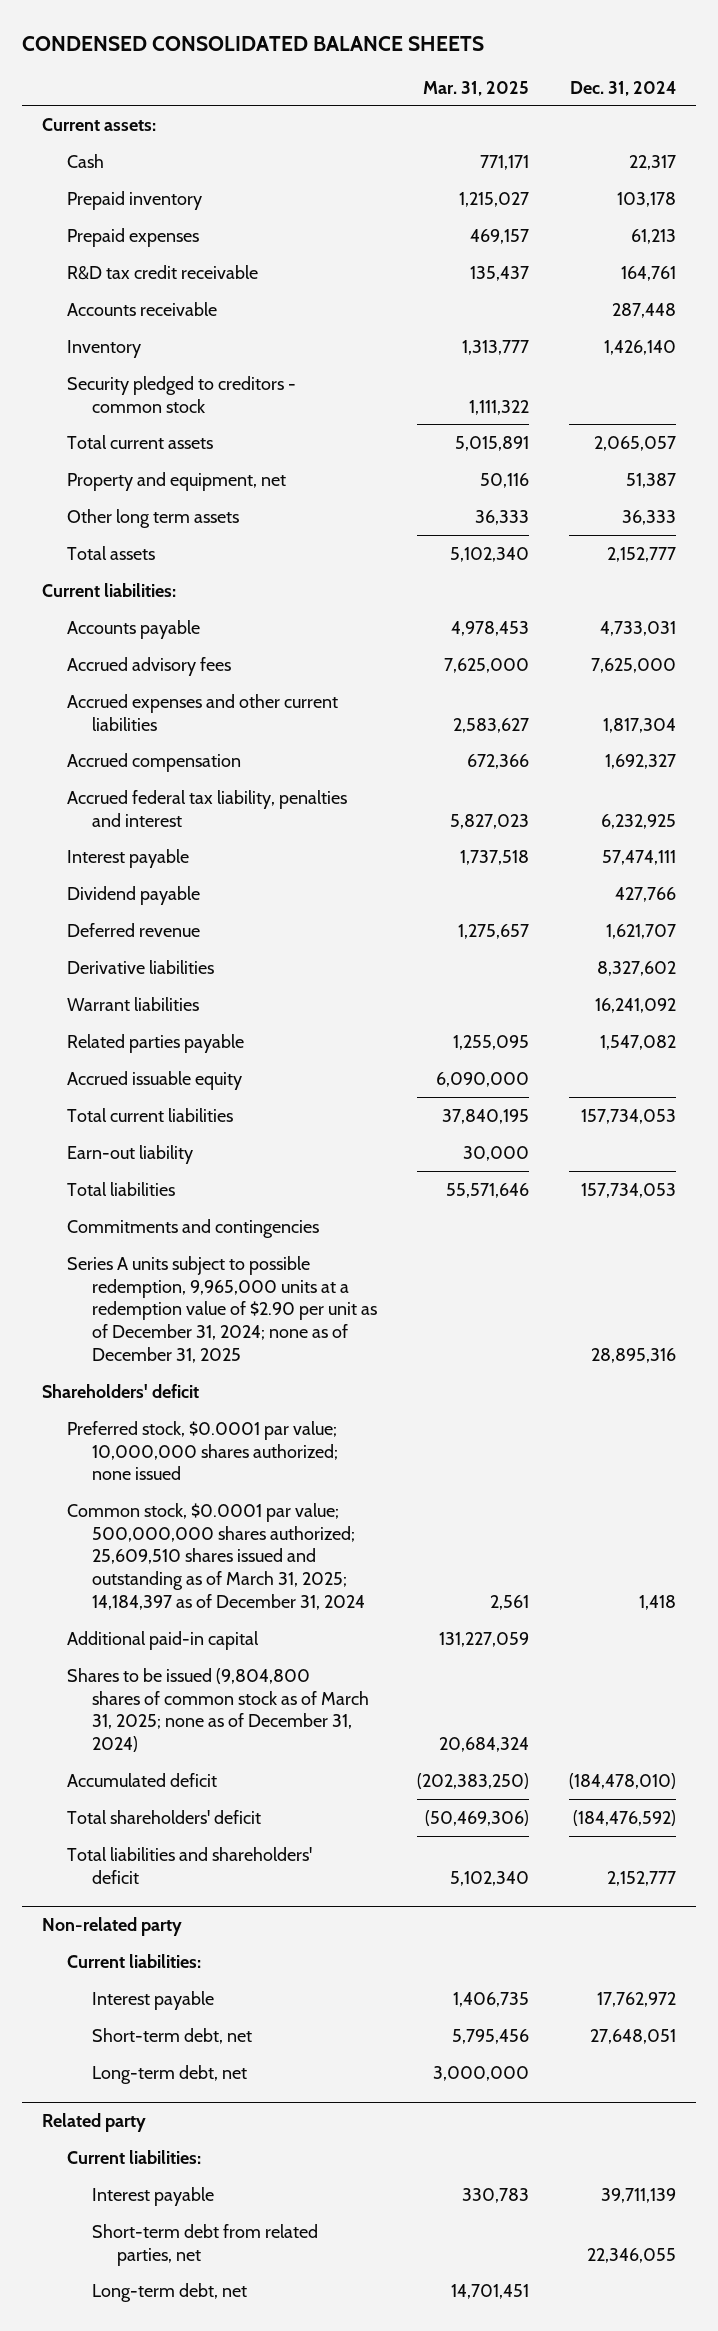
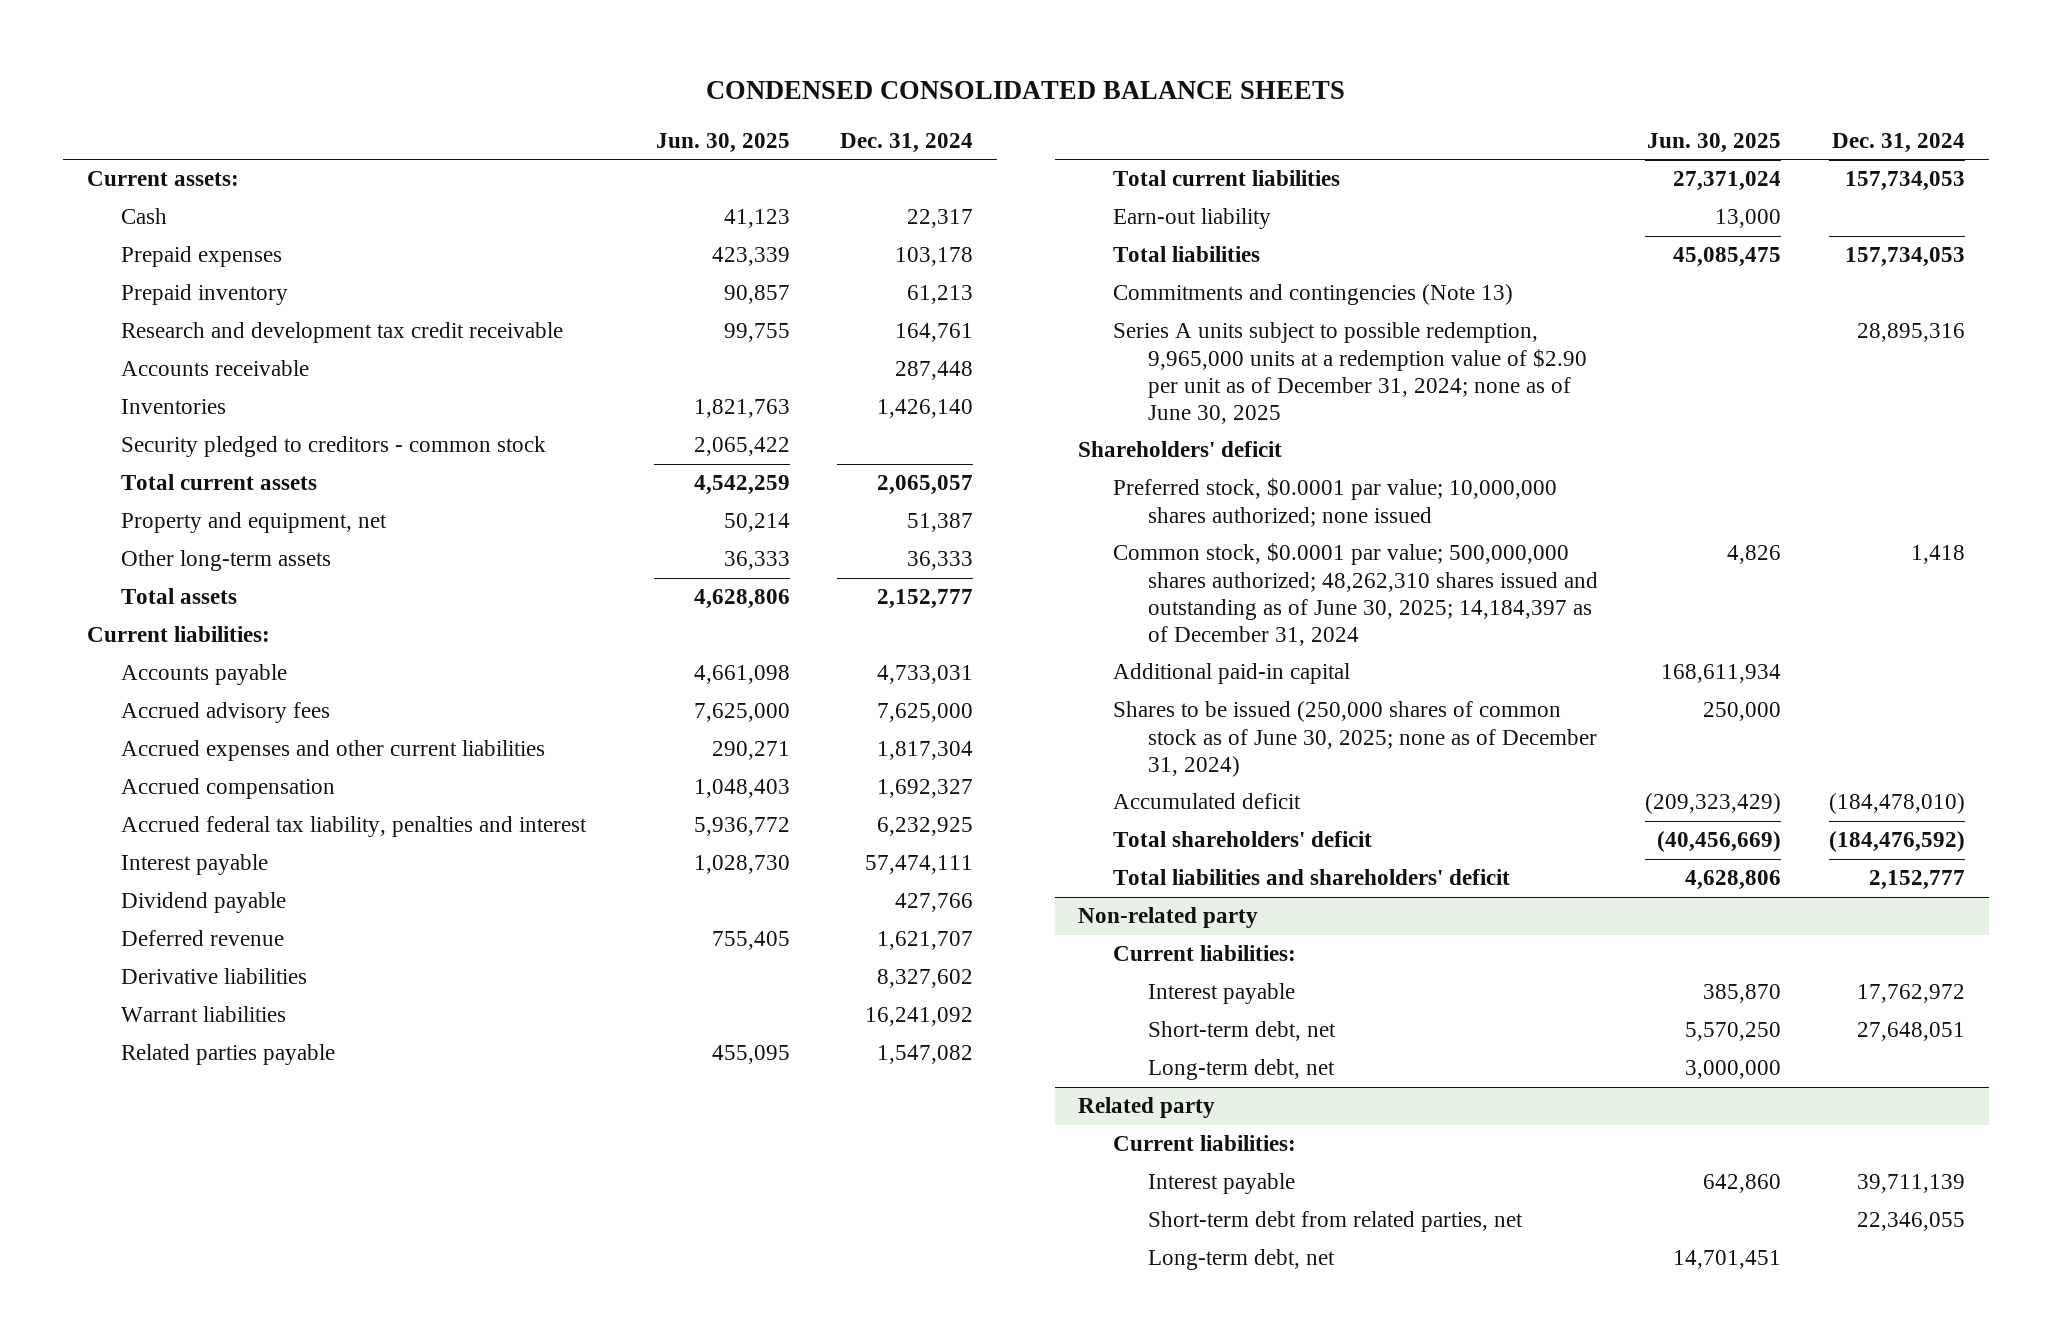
- | Mar. 31, 2025 | Dec. 31, 2024
+ | Jun. 30, 2025 | Dec. 31, 2024
- Prepaid inventory | 1,215,027 | 103,178
- Prepaid expenses | 469,157 | 61,213
- R&D tax credit receivable | 135,437 | 164,761
+ Prepaid expenses | 423,339 | 103,178
+ Prepaid inventory | 90,857 | 61,213
+ Research and development tax credit receivable | 99,755 | 164,761
- Inventory | 1,313,777 | 1,426,140
+ Inventories | 1,821,763 | 1,426,140
- Other long term assets | 36,333 | 36,333
+ Other long-term assets | 36,333 | 36,333
- Accrued issuable equity | 6,090,000 |
- Commitments and contingencies
- Series A units subject to possible redemption, 9,965,000 units at a redemption value of $2.90 per unit as of December 31, 2024; none as of December 31, 2025 | | 28,895,316
+ Commitments and contingencies (Note 13)
+ Series A units subject to possible redemption, 9,965,000 units at a redemption value of $2.90 per unit as of December 31, 2024; none as of June 30, 2025 | | 28,895,316
- Common stock, $0.0001 par value; 500,000,000 shares authorized; 25,609,510 shares issued and outstanding as of March 31, 2025; 14,184,397 as of December 31, 2024 | 2,561 | 1,418
+ Common stock, $0.0001 par value; 500,000,000 shares authorized; 48,262,310 shares issued and outstanding as of June 30, 2025; 14,184,397 as of December 31, 2024 | 4,826 | 1,418
- Shares to be issued (9,804,800 shares of common stock as of March 31, 2025; none as of December 31, 2024) | 20,684,324 |
+ Shares to be issued (250,000 shares of common stock as of June 30, 2025; none as of December 31, 2024) | 250,000 |

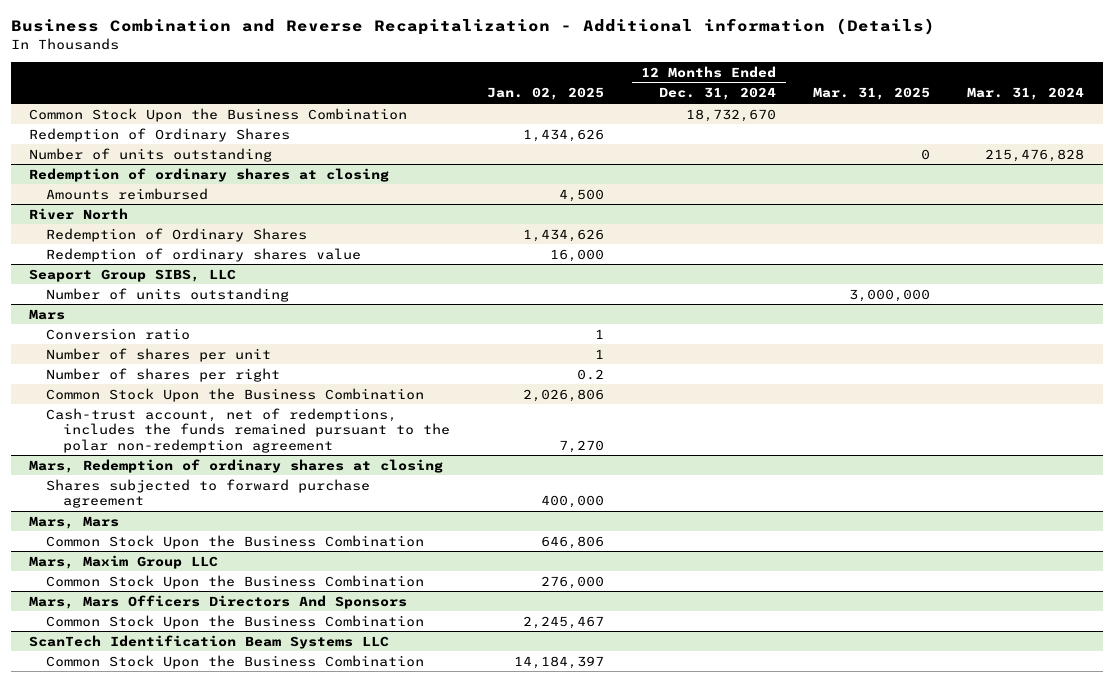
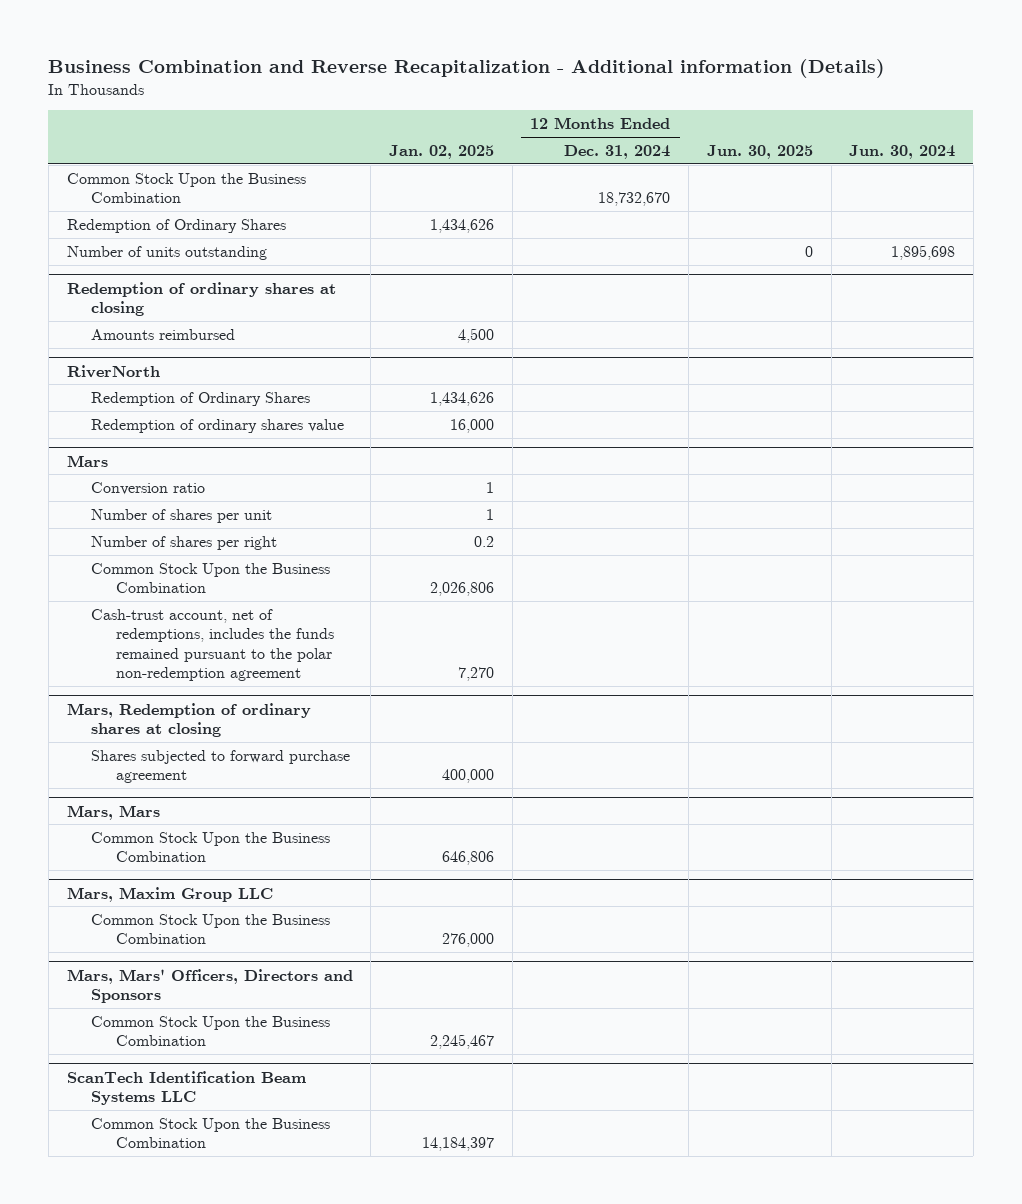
- | Jan. 02, 2025 | 12 Months Ended Dec. 31, 2024 | Mar. 31, 2025 | Mar. 31, 2024
+ | Jan. 02, 2025 | 12 Months Ended Dec. 31, 2024 | Jun. 30, 2025 | Jun. 30, 2024
- River North
+ RiverNorth
- Seaport Group SIBS, LLC
- Number of units outstanding | | | 3,000,000 |
- Mars, Mars Officers Directors And Sponsors
+ Mars, Mars' Officers, Directors and Sponsors

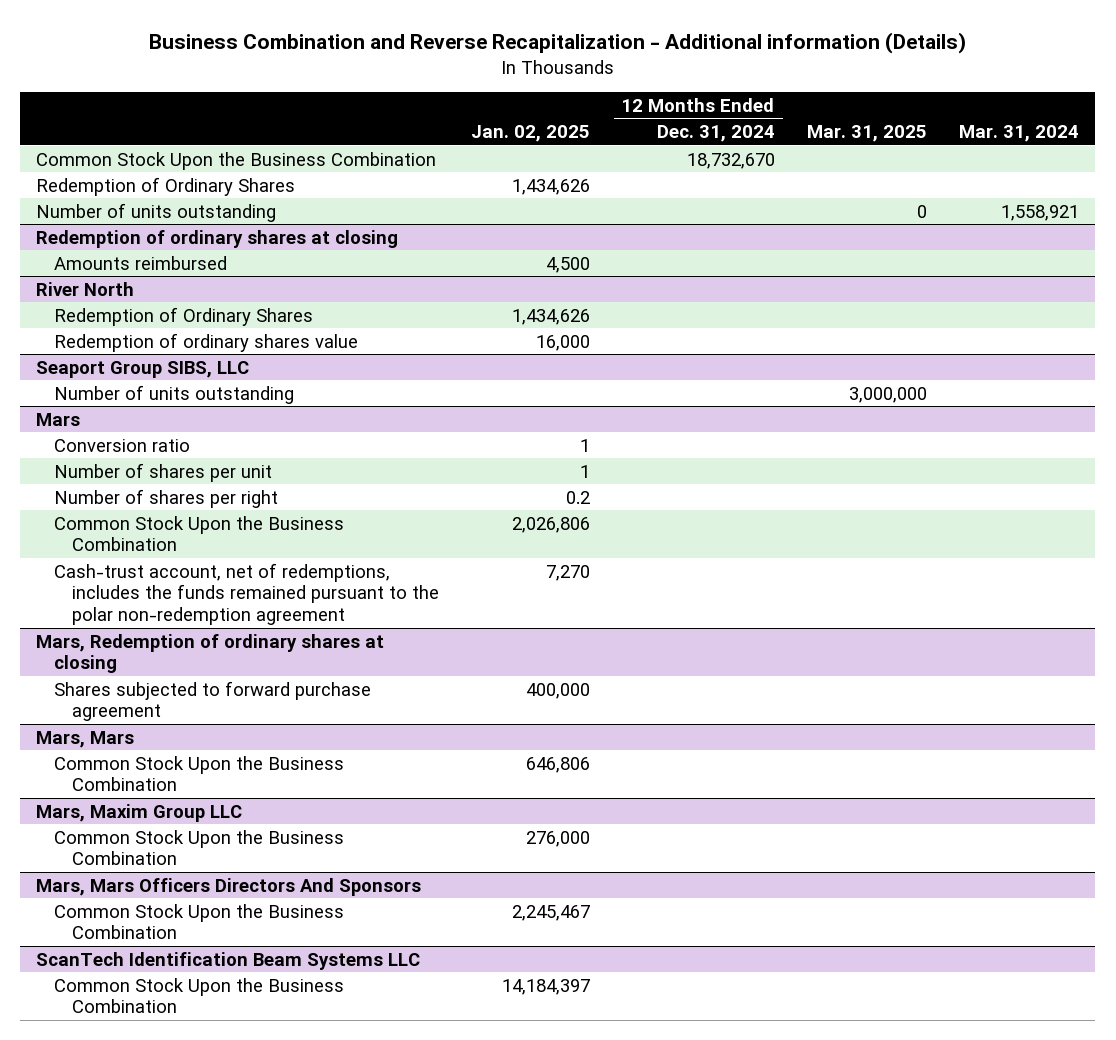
- | Jan. 02, 2025 | 12 Months Ended Dec. 31, 2024 | Jun. 30, 2025 | Jun. 30, 2024
+ | Jan. 02, 2025 | 12 Months Ended Dec. 31, 2024 | Mar. 31, 2025 | Mar. 31, 2024
- RiverNorth
+ River North
+ Seaport Group SIBS, LLC
+ Number of units outstanding | | | 3,000,000 |
- Mars, Mars' Officers, Directors and Sponsors
+ Mars, Mars Officers Directors And Sponsors

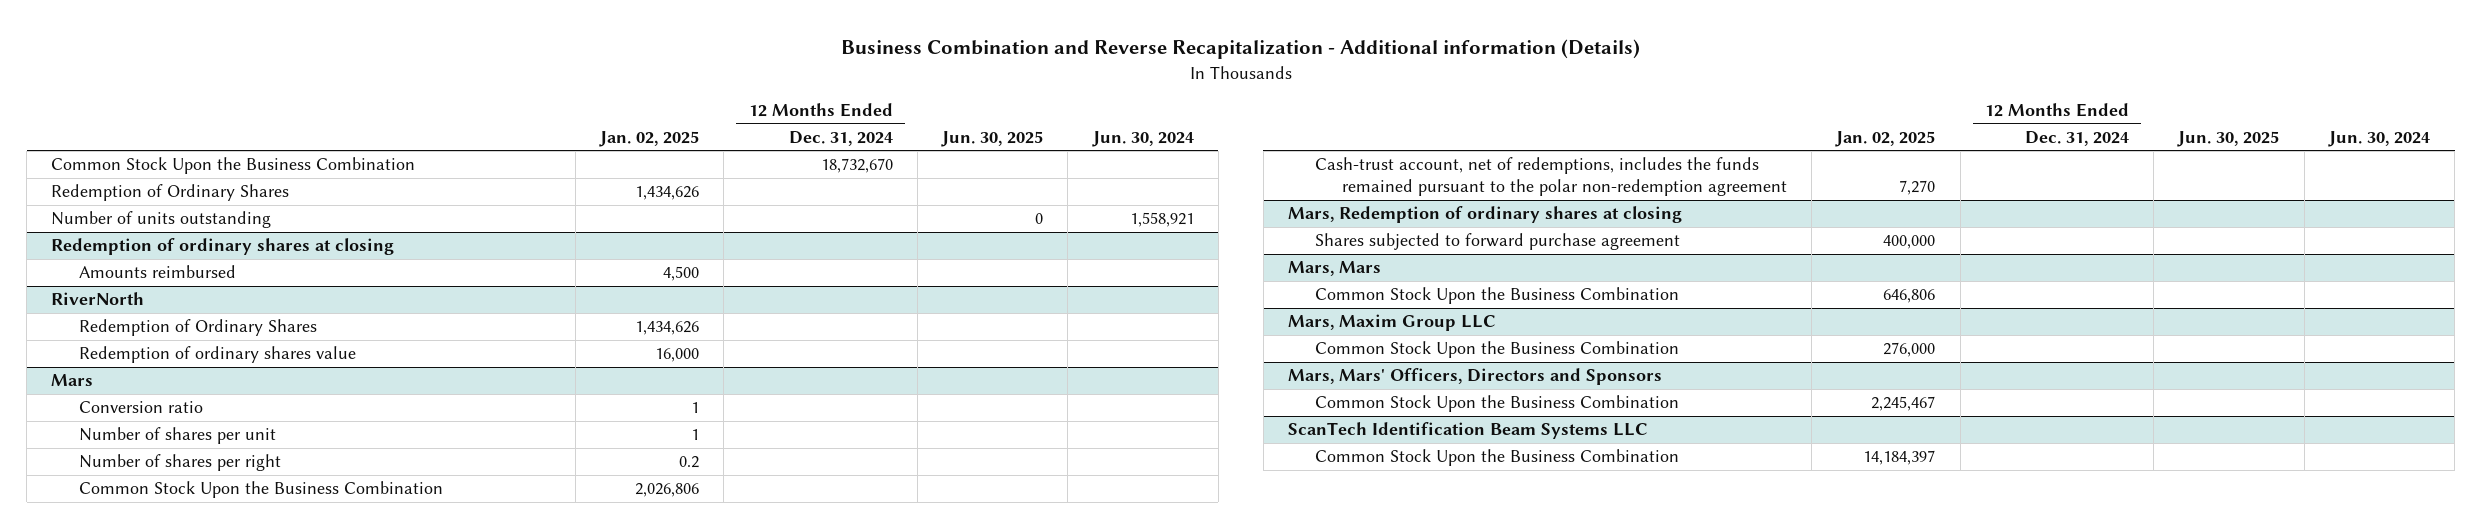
- | Jan. 02, 2025 | 12 Months Ended Dec. 31, 2024 | Mar. 31, 2025 | Mar. 31, 2024
+ | Jan. 02, 2025 | 12 Months Ended Dec. 31, 2024 | Jun. 30, 2025 | Jun. 30, 2024
- River North
+ RiverNorth
- Seaport Group SIBS, LLC
- Number of units outstanding | | | 3,000,000 |
- Mars, Mars Officers Directors And Sponsors
+ Mars, Mars' Officers, Directors and Sponsors

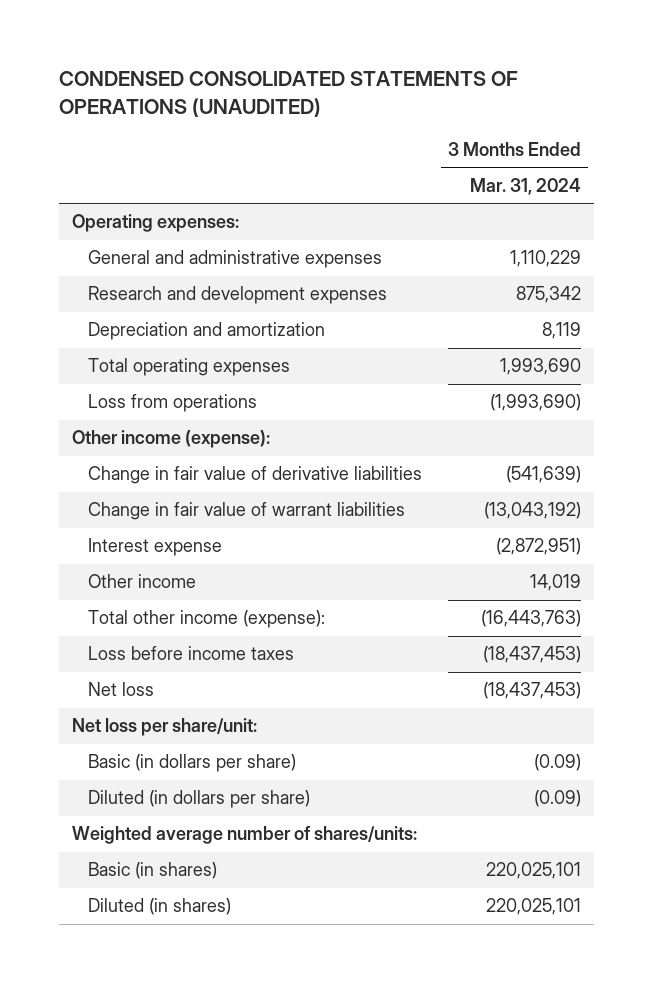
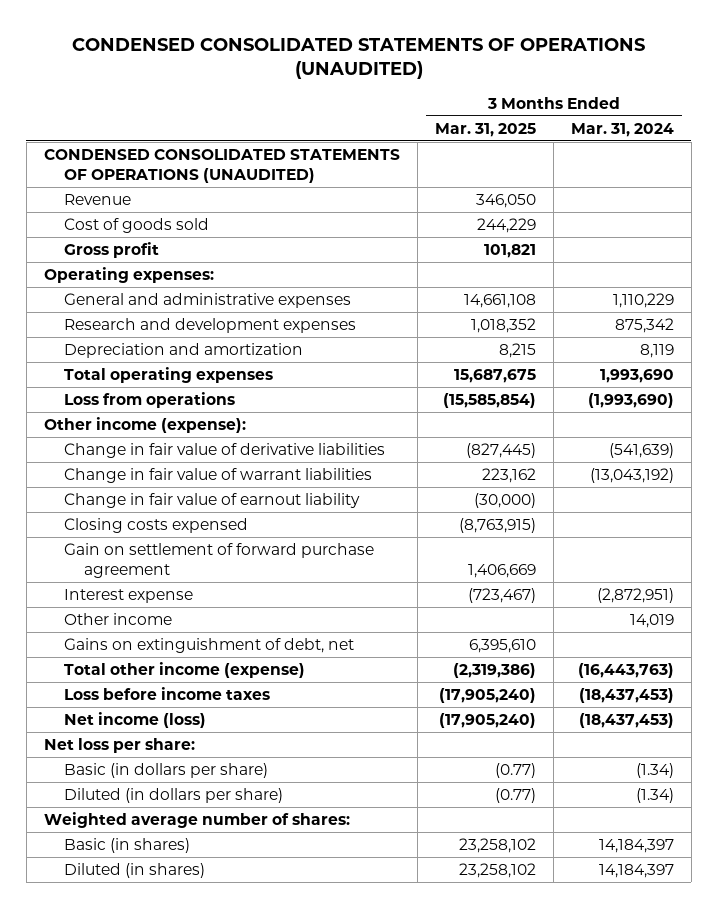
- | 3 Months Ended Mar. 31, 2024
+ | 3 Months Ended Mar. 31, 2025 | 3 Months Ended Mar. 31, 2024
+ CONDENSED CONSOLIDATED STATEMENTS OF OPERATIONS (UNAUDITED)
+ Revenue | 346,050 |
+ Cost of goods sold | 244,229 |
+ Gross profit | 101,821 |
+ Change in fair value of earnout liability | (30,000) |
+ Closing costs expensed | (8,763,915) |
+ Gain on settlement of forward purchase agreement | 1,406,669 |
- Total other income (expense): | (16,443,763)
+ Gains on extinguishment of debt, net | 6,395,610 |
+ Total other income (expense) | (2,319,386) | (16,443,763)
- Net loss | (18,437,453)
- Net loss per share/unit:
- Basic (in dollars per share) | (0.09)
- Diluted (in dollars per share) | (0.09)
- Weighted average number of shares/units:
- Basic (in shares) | 220,025,101
- Diluted (in shares) | 220,025,101
+ Net income (loss) | (17,905,240) | (18,437,453)
+ Net loss per share:
+ Basic (in dollars per share) | (0.77) | (1.34)
+ Diluted (in dollars per share) | (0.77) | (1.34)
+ Weighted average number of shares:
+ Basic (in shares) | 23,258,102 | 14,184,397
+ Diluted (in shares) | 23,258,102 | 14,184,397

